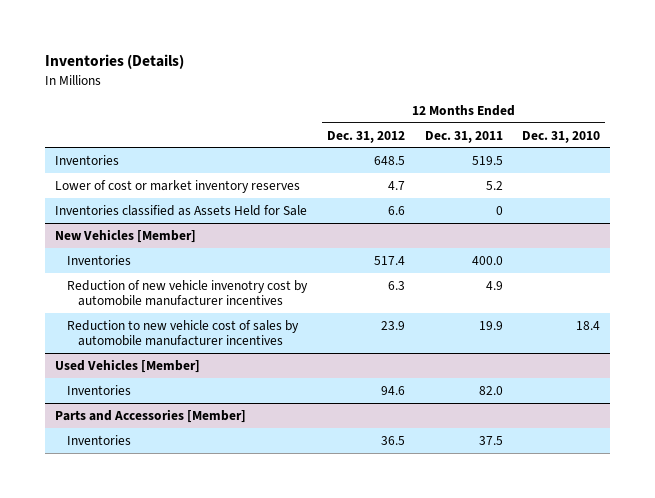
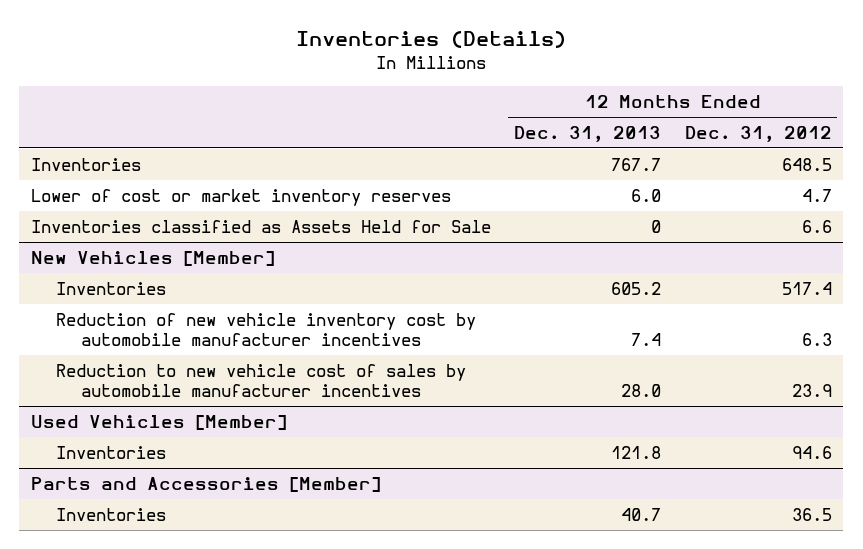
- | 12 Months Ended Dec. 31, 2012 | 12 Months Ended Dec. 31, 2011 | 12 Months Ended Dec. 31, 2010
+ | 12 Months Ended Dec. 31, 2013 | 12 Months Ended Dec. 31, 2012
@ New Vehicles [Member]
- Reduction of new vehicle invenotry cost by automobile manufacturer incentives | 6.3 | 4.9 |
+ Reduction of new vehicle inventory cost by automobile manufacturer incentives | 7.4 | 6.3

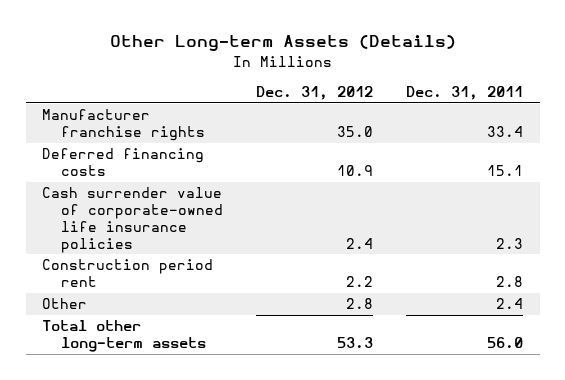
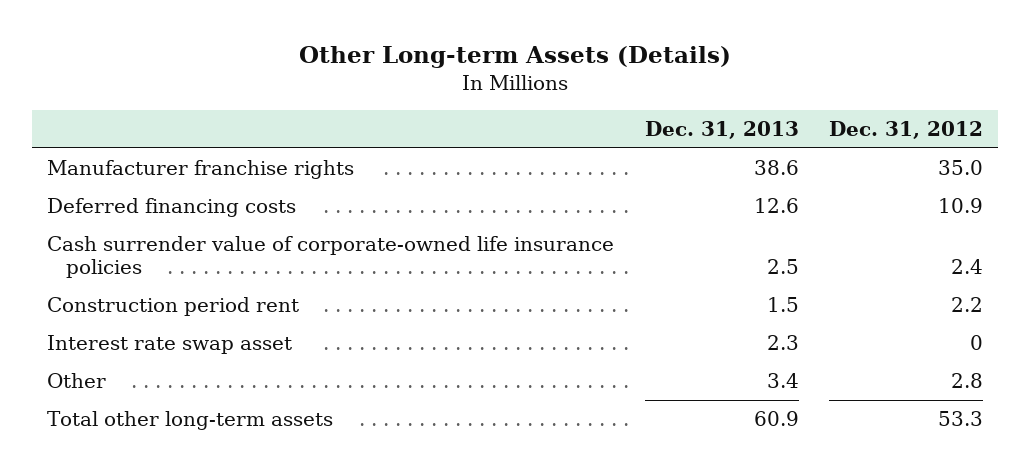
- | Dec. 31, 2012 | Dec. 31, 2011
+ | Dec. 31, 2013 | Dec. 31, 2012
+ Interest rate swap asset | 2.3 | 0

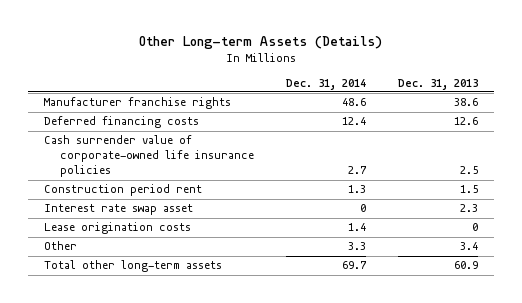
- | Dec. 31, 2013 | Dec. 31, 2012
+ | Dec. 31, 2014 | Dec. 31, 2013
+ Lease origination costs | 1.4 | 0

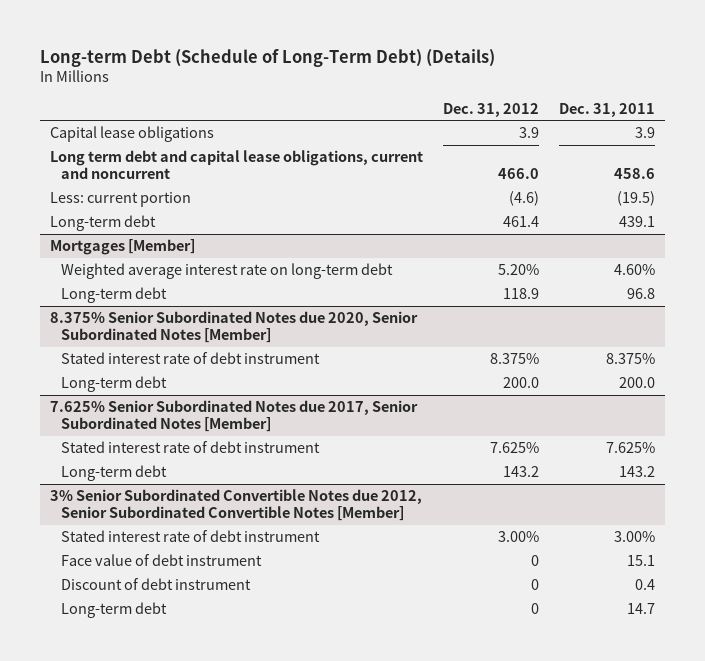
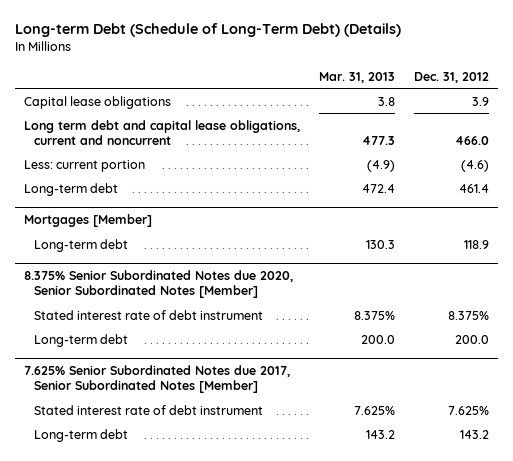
- | Dec. 31, 2012 | Dec. 31, 2011
+ | Mar. 31, 2013 | Dec. 31, 2012
@ Mortgages [Member]
- Weighted average interest rate on long-term debt | 5.20% | 4.60%
- 3% Senior Subordinated Convertible Notes due 2012, Senior Subordinated Convertible Notes [Member]
- Stated interest rate of debt instrument | 3.00% | 3.00%
- Face value of debt instrument | 0 | 15.1
- Discount of debt instrument | 0 | 0.4
- Long-term debt | 0 | 14.7

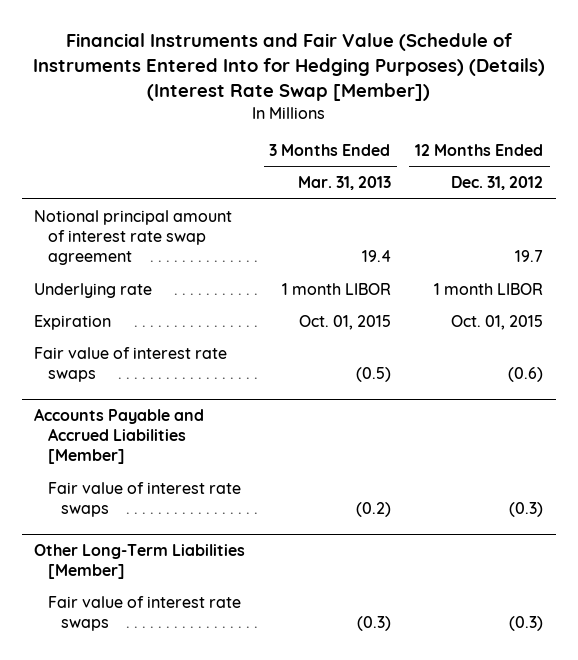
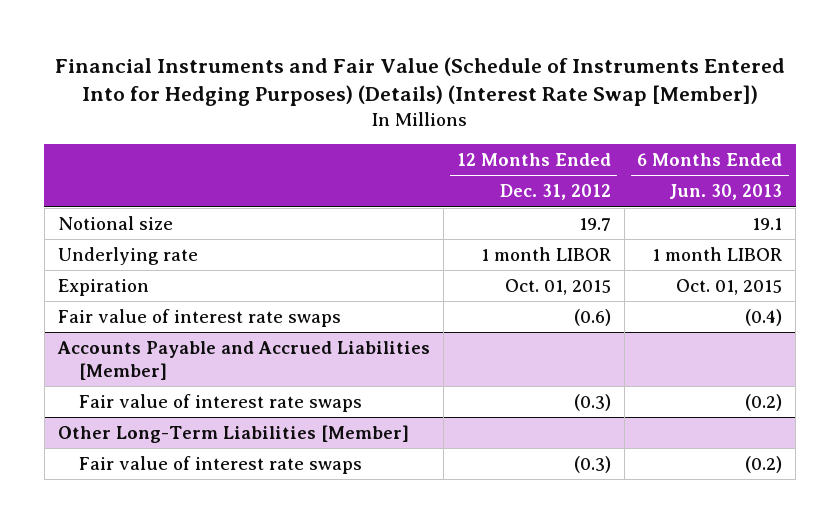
- | 3 Months Ended Mar. 31, 2013 | 12 Months Ended Dec. 31, 2012
+ | 12 Months Ended Dec. 31, 2012 | 6 Months Ended Jun. 30, 2013
- Notional principal amount of interest rate swap agreement | 19.4 | 19.7
+ Notional size | 19.7 | 19.1

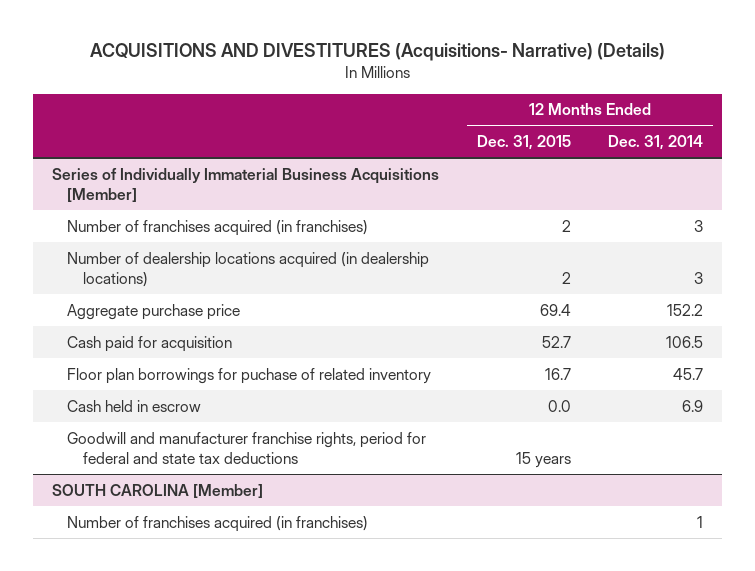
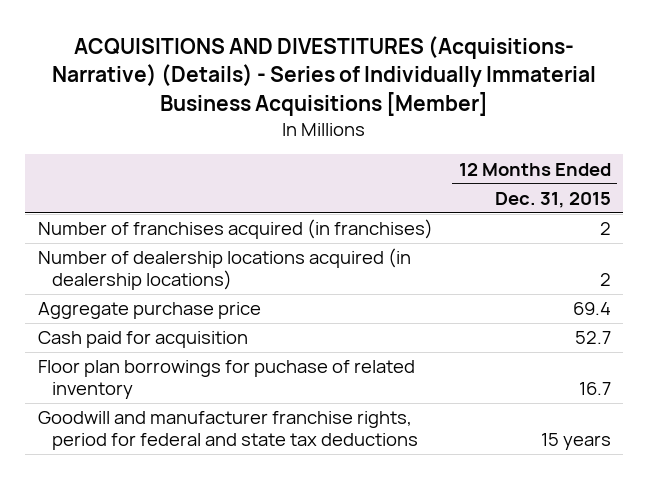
- ACQUISITIONS AND DIVESTITURES (Acquisitions- Narrative) (Details)
+ ACQUISITIONS AND DIVESTITURES (Acquisitions- Narrative) (Details) - Series of Individually Immaterial Business Acquisitions [Member]
- | 12 Months Ended Dec. 31, 2015 | 12 Months Ended Dec. 31, 2014
+ | 12 Months Ended Dec. 31, 2015
- Series of Individually Immaterial Business Acquisitions [Member]
- Cash held in escrow | 0.0 | 6.9
- SOUTH CAROLINA [Member]
- Number of franchises acquired (in franchises) | | 1

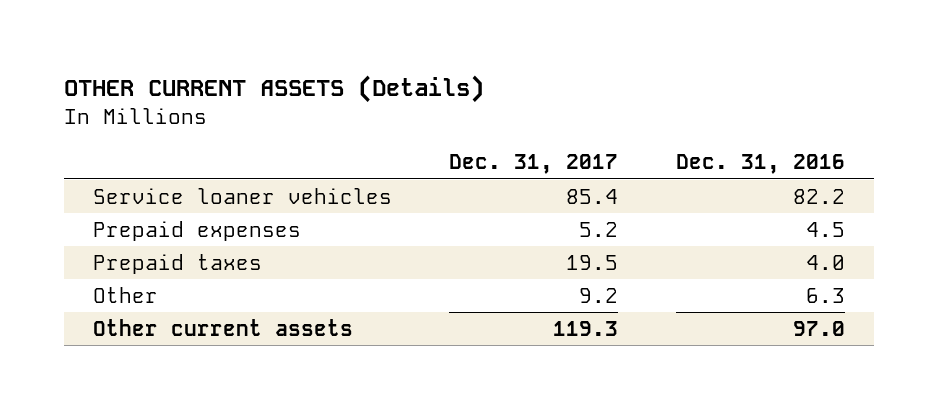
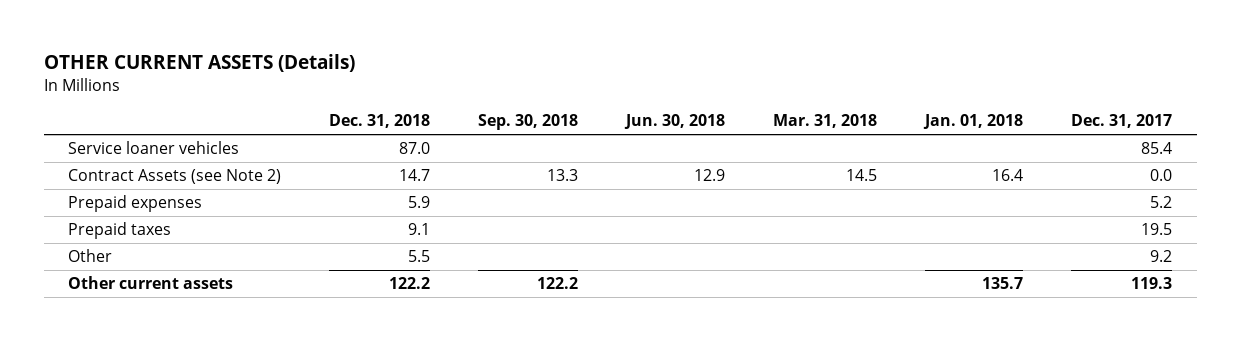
- | Dec. 31, 2017 | Dec. 31, 2016
+ | Dec. 31, 2018 | Sep. 30, 2018 | Jun. 30, 2018 | Mar. 31, 2018 | Jan. 01, 2018 | Dec. 31, 2017
+ Contract Assets (see Note 2) | 14.7 | 13.3 | 12.9 | 14.5 | 16.4 | 0.0

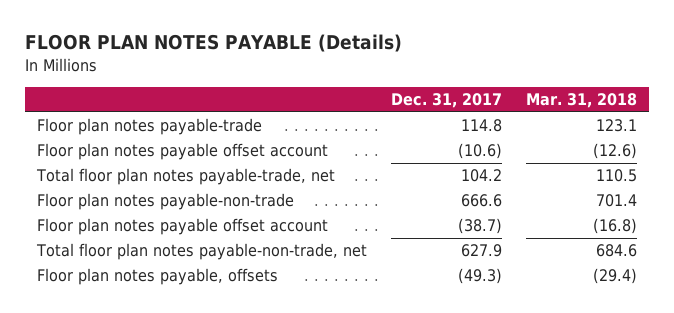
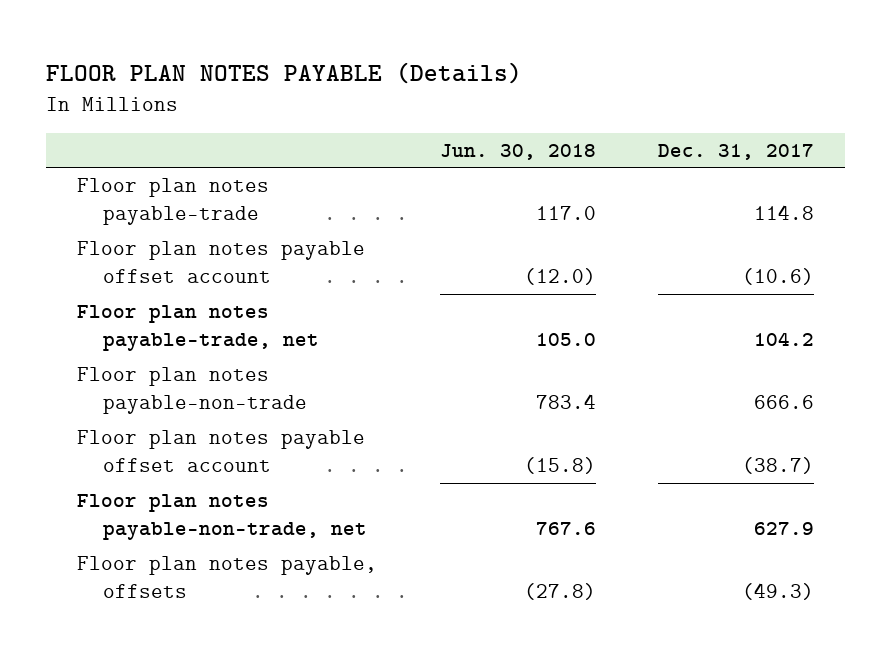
- | Dec. 31, 2017 | Mar. 31, 2018
+ | Jun. 30, 2018 | Dec. 31, 2017
- Total floor plan notes payable-trade, net | 104.2 | 110.5
+ Floor plan notes payable-trade, net | 105.0 | 104.2
- Total floor plan notes payable-non-trade, net | 627.9 | 684.6
+ Floor plan notes payable-non-trade, net | 767.6 | 627.9

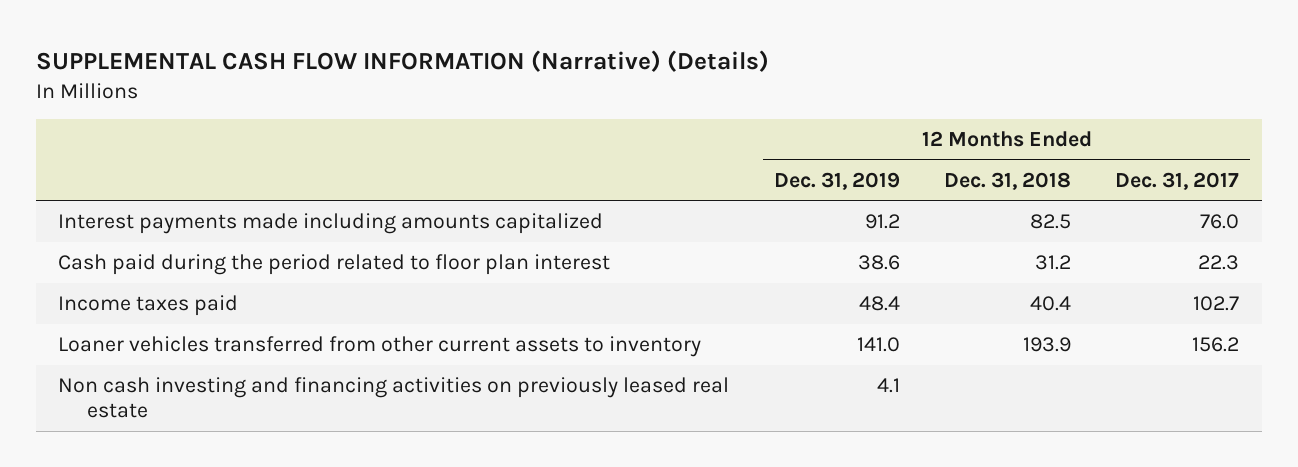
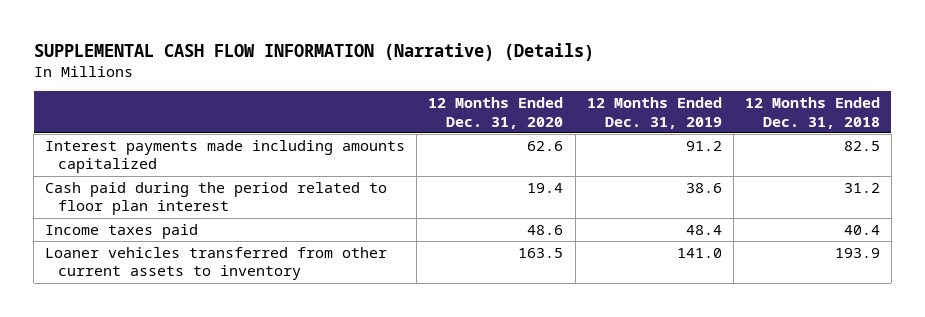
- | 12 Months Ended Dec. 31, 2019 | 12 Months Ended Dec. 31, 2018 | 12 Months Ended Dec. 31, 2017
+ | 12 Months Ended Dec. 31, 2020 | 12 Months Ended Dec. 31, 2019 | 12 Months Ended Dec. 31, 2018
- Non cash investing and financing activities on previously leased real estate | 4.1 | |

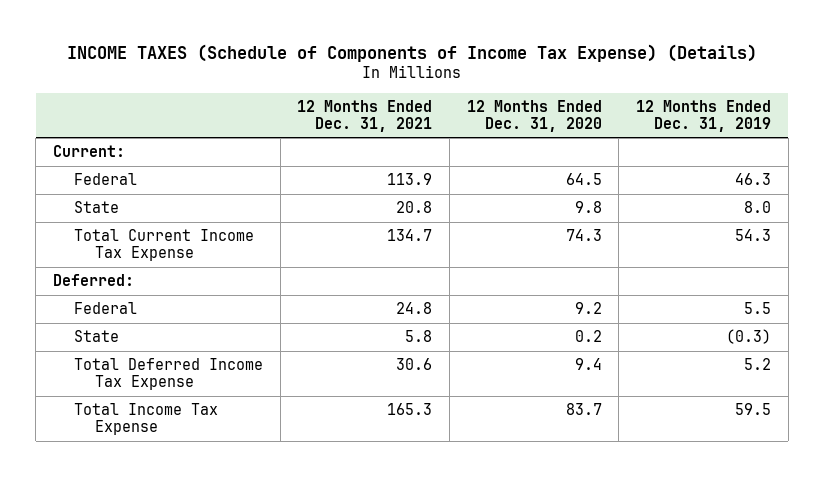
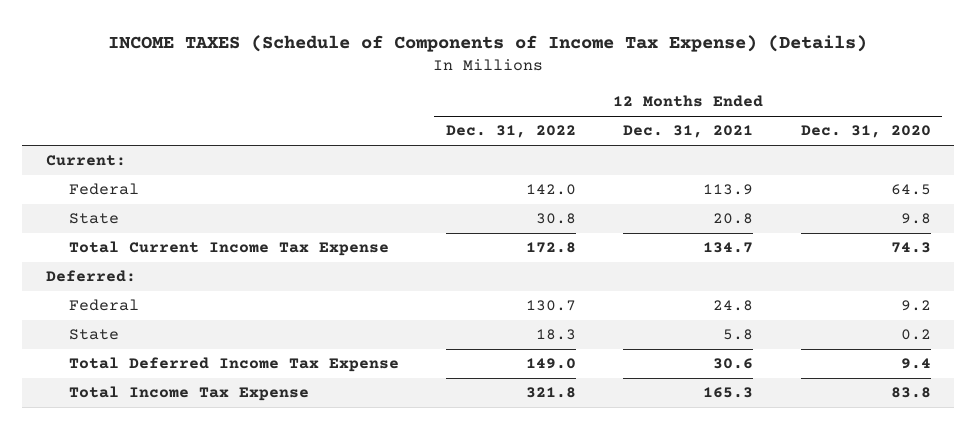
- | 12 Months Ended Dec. 31, 2021 | 12 Months Ended Dec. 31, 2020 | 12 Months Ended Dec. 31, 2019
+ | 12 Months Ended Dec. 31, 2022 | 12 Months Ended Dec. 31, 2021 | 12 Months Ended Dec. 31, 2020
- Total Income Tax Expense | 165.3 | 83.7 | 59.5
+ Total Income Tax Expense | 321.8 | 165.3 | 83.8

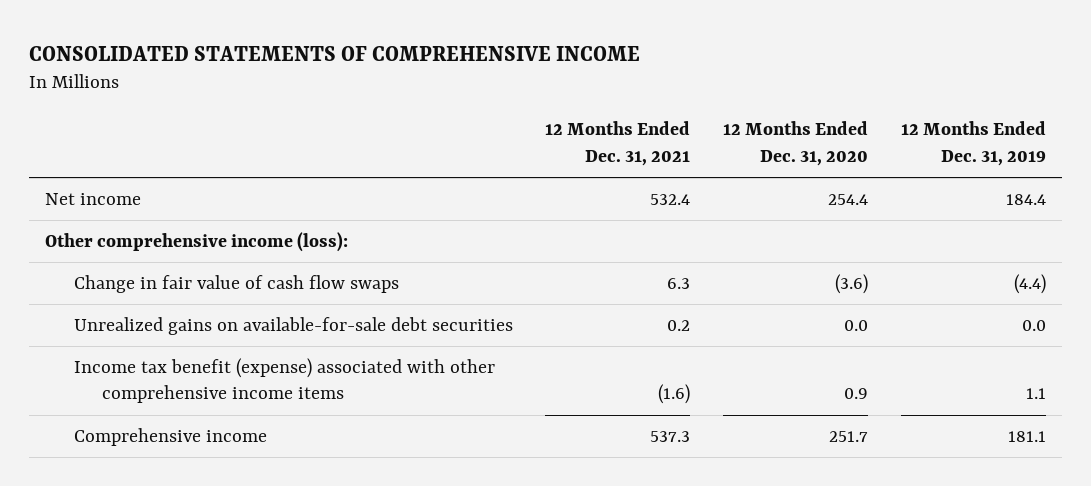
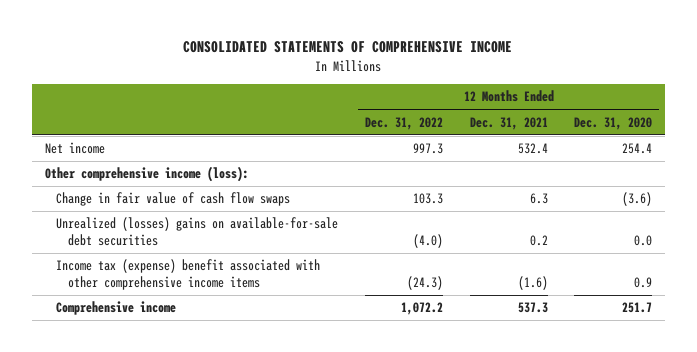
- | 12 Months Ended Dec. 31, 2021 | 12 Months Ended Dec. 31, 2020 | 12 Months Ended Dec. 31, 2019
+ | 12 Months Ended Dec. 31, 2022 | 12 Months Ended Dec. 31, 2021 | 12 Months Ended Dec. 31, 2020
- Unrealized gains on available-for-sale debt securities | 0.2 | 0.0 | 0.0
- Income tax benefit (expense) associated with other comprehensive income items | (1.6) | 0.9 | 1.1
+ Unrealized (losses) gains on available-for-sale debt securities | (4.0) | 0.2 | 0.0
+ Income tax (expense) benefit associated with other comprehensive income items | (24.3) | (1.6) | 0.9

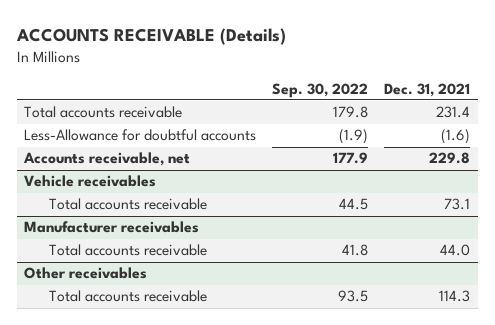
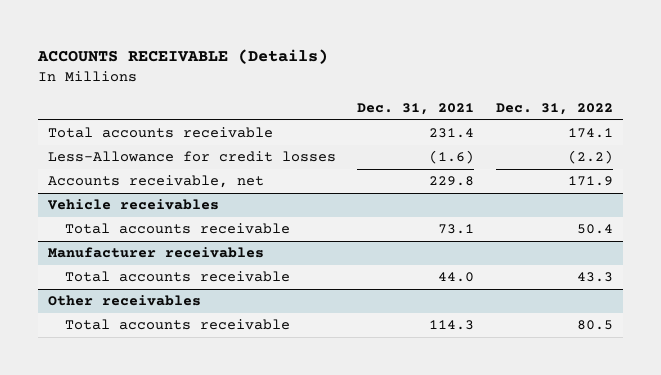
- | Sep. 30, 2022 | Dec. 31, 2021
+ | Dec. 31, 2021 | Dec. 31, 2022
- Less-Allowance for doubtful accounts | (1.9) | (1.6)
+ Less-Allowance for credit losses | (1.6) | (2.2)

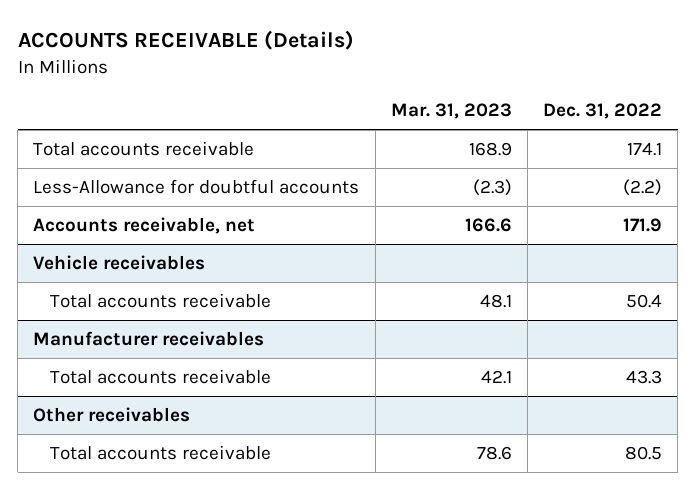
- | Dec. 31, 2021 | Dec. 31, 2022
+ | Mar. 31, 2023 | Dec. 31, 2022
- Less-Allowance for credit losses | (1.6) | (2.2)
+ Less-Allowance for doubtful accounts | (2.3) | (2.2)

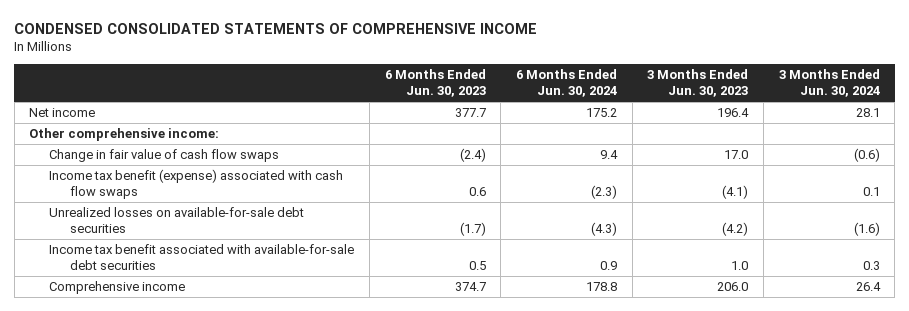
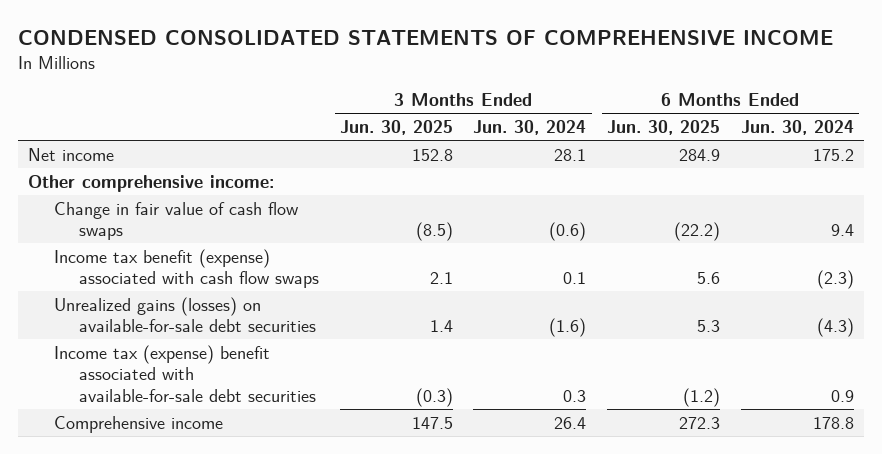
- | 6 Months Ended Jun. 30, 2023 | 6 Months Ended Jun. 30, 2024 | 3 Months Ended Jun. 30, 2023 | 3 Months Ended Jun. 30, 2024
+ | 3 Months Ended Jun. 30, 2025 | 3 Months Ended Jun. 30, 2024 | 6 Months Ended Jun. 30, 2025 | 6 Months Ended Jun. 30, 2024
- Unrealized losses on available-for-sale debt securities | (1.7) | (4.3) | (4.2) | (1.6)
- Income tax benefit associated with available-for-sale debt securities | 0.5 | 0.9 | 1.0 | 0.3
+ Unrealized gains (losses) on available-for-sale debt securities | 1.4 | (1.6) | 5.3 | (4.3)
+ Income tax (expense) benefit associated with available-for-sale debt securities | (0.3) | 0.3 | (1.2) | 0.9

